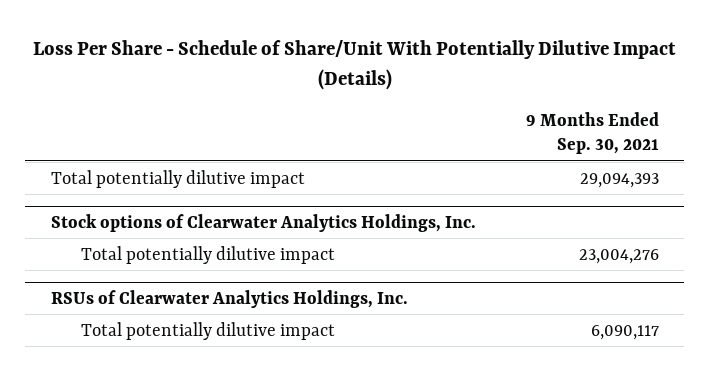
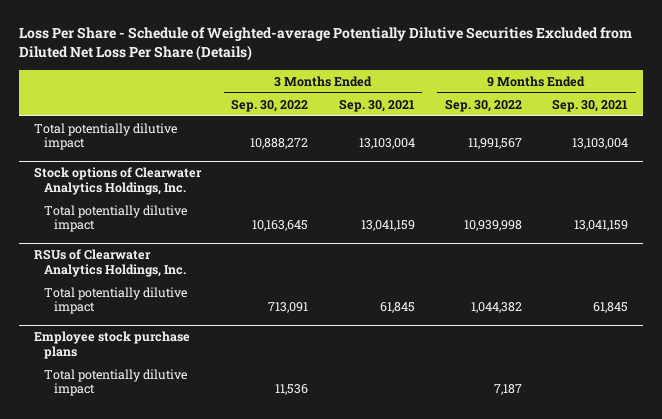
- Loss Per Share - Schedule of Share/Unit With Potentially Dilutive Impact (Details)
+ Loss Per Share - Schedule of Weighted-average Potentially Dilutive Securities Excluded from Diluted Net Loss Per Share (Details)
- | 9 Months Ended Sep. 30, 2021
+ | 3 Months Ended Sep. 30, 2022 | 3 Months Ended Sep. 30, 2021 | 9 Months Ended Sep. 30, 2022 | 9 Months Ended Sep. 30, 2021
- Total potentially dilutive impact | 29,094,393
+ Total potentially dilutive impact | 10,888,272 | 13,103,004 | 11,991,567 | 13,103,004
@ Stock options of Clearwater Analytics Holdings, Inc.
- Total potentially dilutive impact | 23,004,276
+ Total potentially dilutive impact | 10,163,645 | 13,041,159 | 10,939,998 | 13,041,159
@ RSUs of Clearwater Analytics Holdings, Inc.
- Total potentially dilutive impact | 6,090,117
+ Total potentially dilutive impact | 713,091 | 61,845 | 1,044,382 | 61,845
+ Employee stock purchase plans
+ Total potentially dilutive impact | 11,536 | | 7,187 |

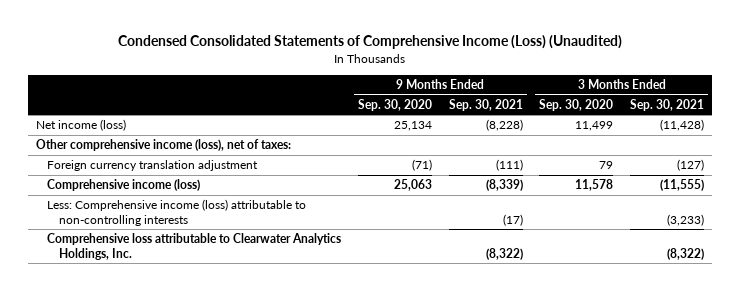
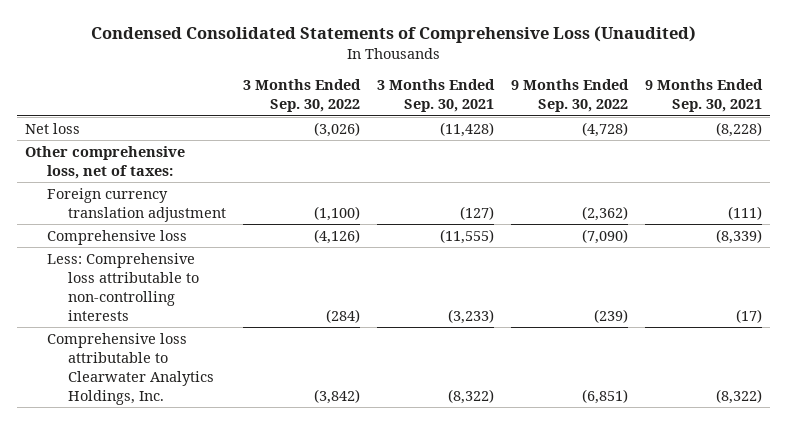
- Condensed Consolidated Statements of Comprehensive Income (Loss) (Unaudited)
+ Condensed Consolidated Statements of Comprehensive Loss (Unaudited)
- | 9 Months Ended Sep. 30, 2020 | 9 Months Ended Sep. 30, 2021 | 3 Months Ended Sep. 30, 2020 | 3 Months Ended Sep. 30, 2021
+ | 3 Months Ended Sep. 30, 2022 | 3 Months Ended Sep. 30, 2021 | 9 Months Ended Sep. 30, 2022 | 9 Months Ended Sep. 30, 2021
- Net income (loss) | 25,134 | (8,228) | 11,499 | (11,428)
- Other comprehensive income (loss), net of taxes:
+ Net loss | (3,026) | (11,428) | (4,728) | (8,228)
+ Other comprehensive loss, net of taxes:
- Comprehensive income (loss) | 25,063 | (8,339) | 11,578 | (11,555)
- Less: Comprehensive income (loss) attributable to non-controlling interests | | (17) | | (3,233)
+ Comprehensive loss | (4,126) | (11,555) | (7,090) | (8,339)
+ Less: Comprehensive loss attributable to non-controlling interests | (284) | (3,233) | (239) | (17)

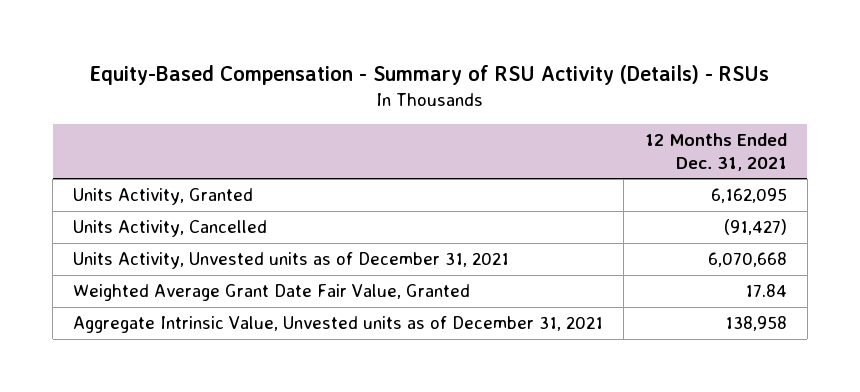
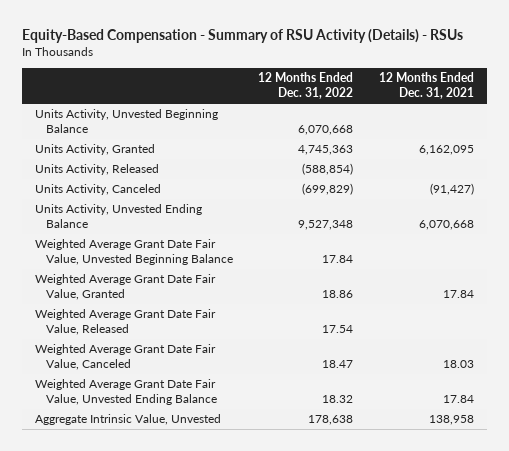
- | 12 Months Ended Dec. 31, 2021
+ | 12 Months Ended Dec. 31, 2022 | 12 Months Ended Dec. 31, 2021
+ Units Activity, Unvested Beginning Balance | 6,070,668 |
- Units Activity, Cancelled | (91,427)
- Units Activity, Unvested units as of December 31, 2021 | 6,070,668
+ Units Activity, Released | (588,854) |
+ Units Activity, Canceled | (699,829) | (91,427)
+ Units Activity, Unvested Ending Balance | 9,527,348 | 6,070,668
+ Weighted Average Grant Date Fair Value, Unvested Beginning Balance | 17.84 |
- Aggregate Intrinsic Value, Unvested units as of December 31, 2021 | 138,958
+ Weighted Average Grant Date Fair Value, Released | 17.54 |
+ Weighted Average Grant Date Fair Value, Canceled | 18.47 | 18.03
+ Weighted Average Grant Date Fair Value, Unvested Ending Balance | 18.32 | 17.84
+ Aggregate Intrinsic Value, Unvested | 178,638 | 138,958

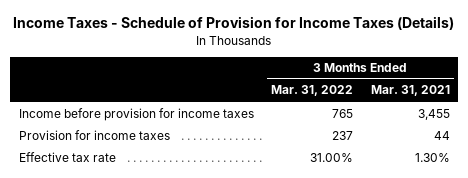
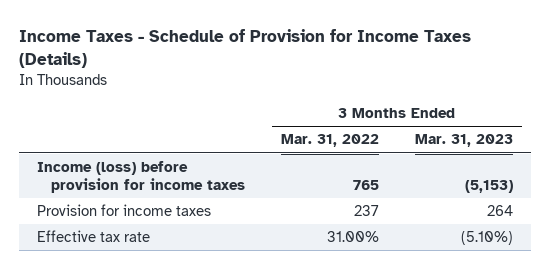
- | 3 Months Ended Mar. 31, 2022 | 3 Months Ended Mar. 31, 2021
+ | 3 Months Ended Mar. 31, 2022 | 3 Months Ended Mar. 31, 2023
- Income before provision for income taxes | 765 | 3,455
+ Income (loss) before provision for income taxes | 765 | (5,153)

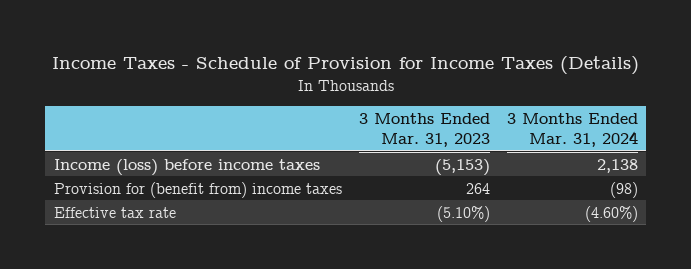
- | 3 Months Ended Mar. 31, 2022 | 3 Months Ended Mar. 31, 2023
+ | 3 Months Ended Mar. 31, 2023 | 3 Months Ended Mar. 31, 2024
- Income (loss) before provision for income taxes | 765 | (5,153)
- Provision for income taxes | 237 | 264
+ Income (loss) before income taxes | (5,153) | 2,138
+ Provision for (benefit from) income taxes | 264 | (98)

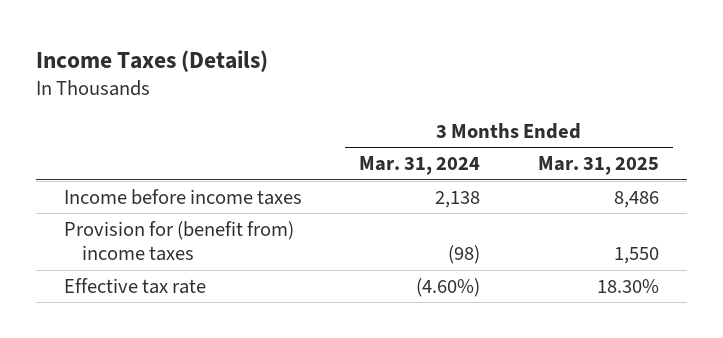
- Income Taxes - Schedule of Provision for Income Taxes (Details)
+ Income Taxes (Details)
- | 3 Months Ended Mar. 31, 2023 | 3 Months Ended Mar. 31, 2024
+ | 3 Months Ended Mar. 31, 2024 | 3 Months Ended Mar. 31, 2025
- Income (loss) before income taxes | (5,153) | 2,138
+ Income before income taxes | 2,138 | 8,486

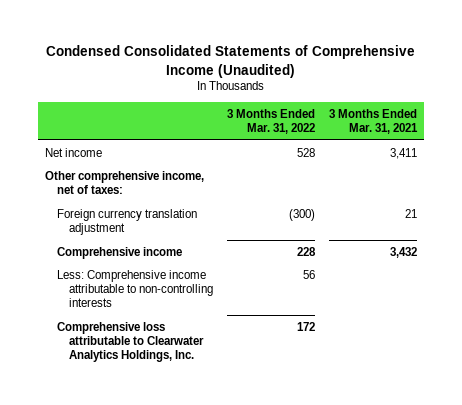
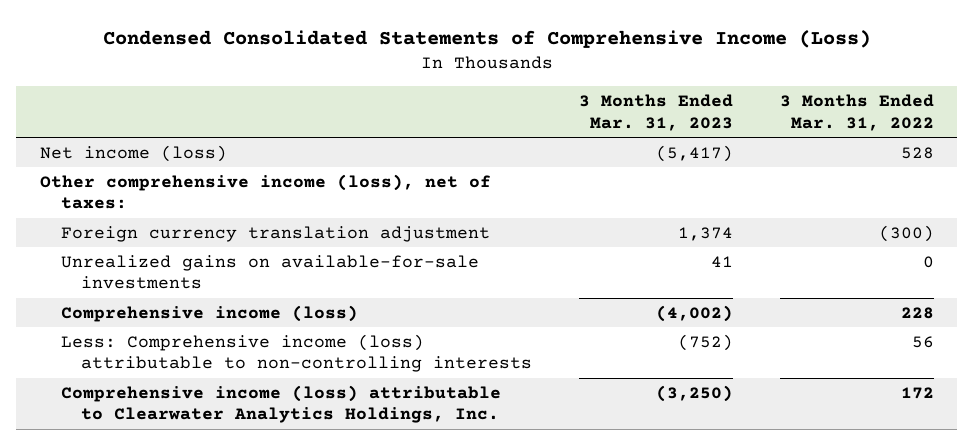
- Condensed Consolidated Statements of Comprehensive Income (Unaudited)
+ Condensed Consolidated Statements of Comprehensive Income (Loss)
- | 3 Months Ended Mar. 31, 2022 | 3 Months Ended Mar. 31, 2021
+ | 3 Months Ended Mar. 31, 2023 | 3 Months Ended Mar. 31, 2022
- Net income | 528 | 3,411
- Other comprehensive income, net of taxes:
+ Net income (loss) | (5,417) | 528
+ Other comprehensive income (loss), net of taxes:
- Comprehensive income | 228 | 3,432
- Less: Comprehensive income attributable to non-controlling interests | 56 |
- Comprehensive loss attributable to Clearwater Analytics Holdings, Inc. | 172 |
+ Unrealized gains on available-for-sale investments | 41 | 0
+ Comprehensive income (loss) | (4,002) | 228
+ Less: Comprehensive income (loss) attributable to non-controlling interests | (752) | 56
+ Comprehensive income (loss) attributable to Clearwater Analytics Holdings, Inc. | (3,250) | 172

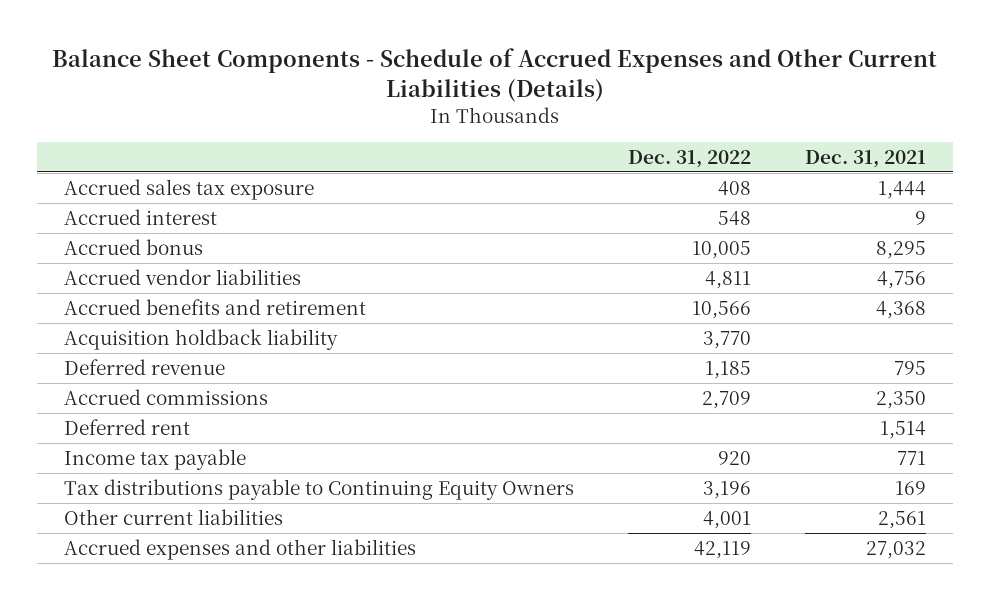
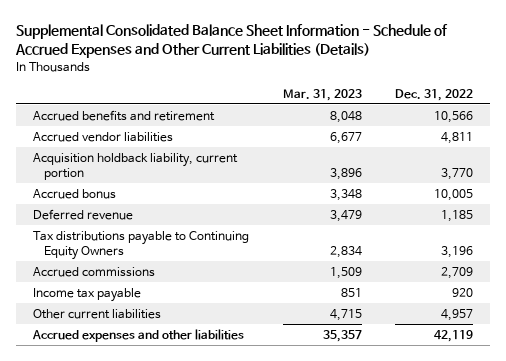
- Balance Sheet Components - Schedule of Accrued Expenses and Other Current Liabilities (Details)
+ Supplemental Consolidated Balance Sheet Information - Schedule of Accrued Expenses and Other Current Liabilities (Details)
- | Dec. 31, 2022 | Dec. 31, 2021
+ | Mar. 31, 2023 | Dec. 31, 2022
- Accrued sales tax exposure | 408 | 1,444
- Accrued interest | 548 | 9
- Acquisition holdback liability | 3,770 |
moved down: Accrued vendor liabilities | 6,677 | 4,811
+ Acquisition holdback liability, current portion | 3,896 | 3,770
moved down: Accrued bonus | 3,348 | 10,005
moved up: Tax distributions payable to Continuing Equity Owners | 2,834 | 3,196
- Deferred rent | | 1,514
- Other current liabilities | 4,001 | 2,561
+ Other current liabilities | 4,715 | 4,957

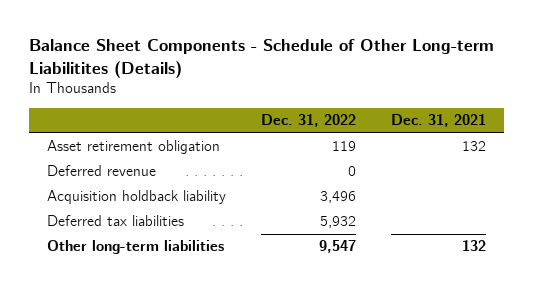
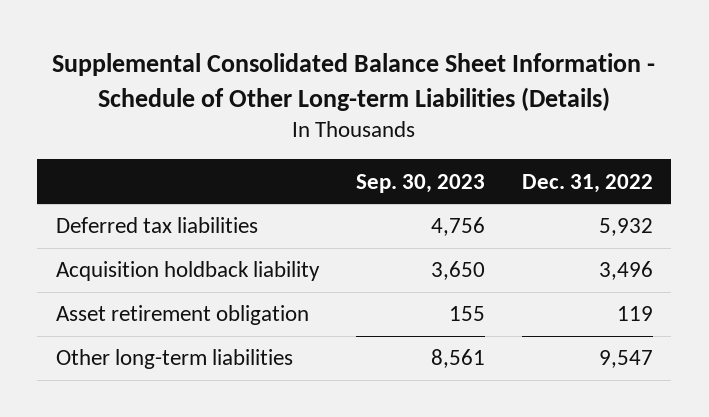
- Balance Sheet Components - Schedule of Other Long-term Liabilitites (Details)
+ Supplemental Consolidated Balance Sheet Information - Schedule of Other Long-term Liabilities (Details)
- | Dec. 31, 2022 | Dec. 31, 2021
+ | Sep. 30, 2023 | Dec. 31, 2022
- Deferred revenue | 0 |
moved down: Acquisition holdback liability | 3,650 | 3,496
moved down: Asset retirement obligation | 155 | 119

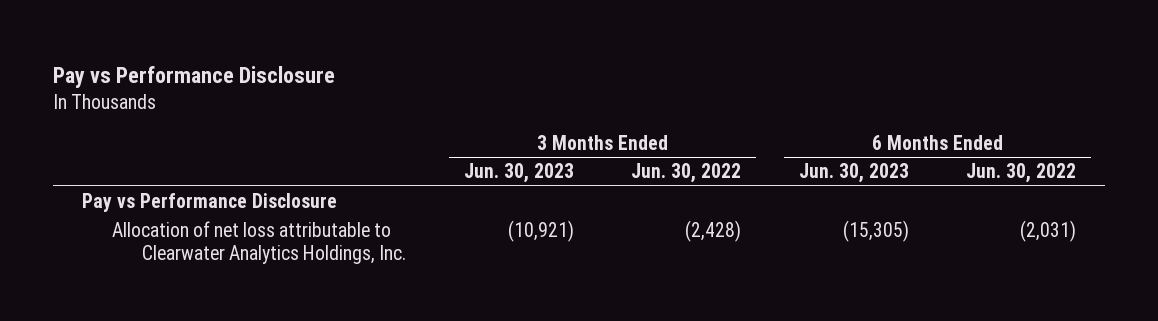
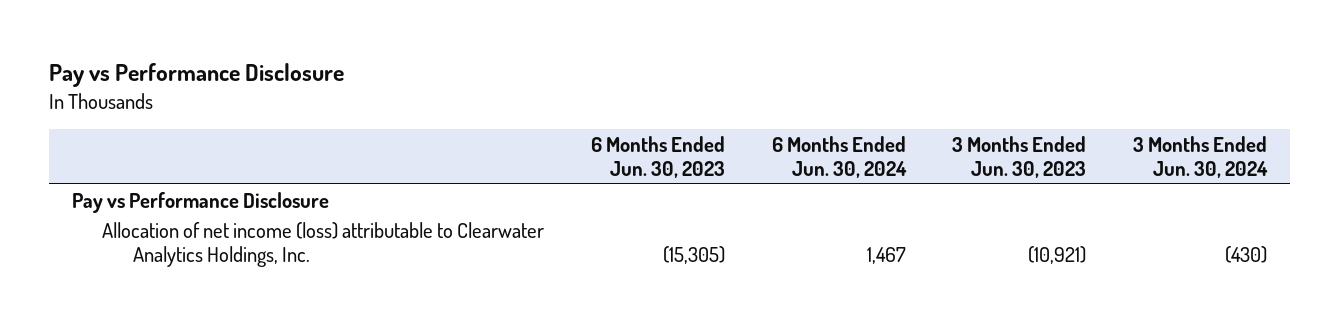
- | 3 Months Ended Jun. 30, 2023 | 3 Months Ended Jun. 30, 2022 | 6 Months Ended Jun. 30, 2023 | 6 Months Ended Jun. 30, 2022
+ | 6 Months Ended Jun. 30, 2023 | 6 Months Ended Jun. 30, 2024 | 3 Months Ended Jun. 30, 2023 | 3 Months Ended Jun. 30, 2024
- Allocation of net loss attributable to Clearwater Analytics Holdings, Inc. | (10,921) | (2,428) | (15,305) | (2,031)
+ Allocation of net income (loss) attributable to Clearwater Analytics Holdings, Inc. | (15,305) | 1,467 | (10,921) | (430)

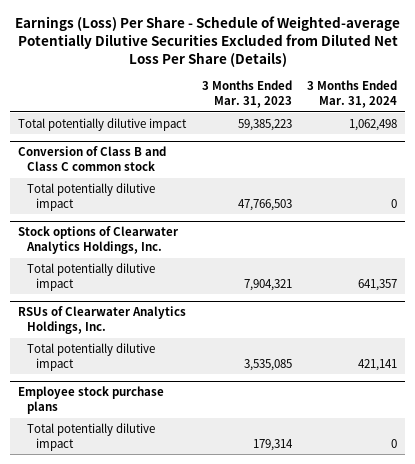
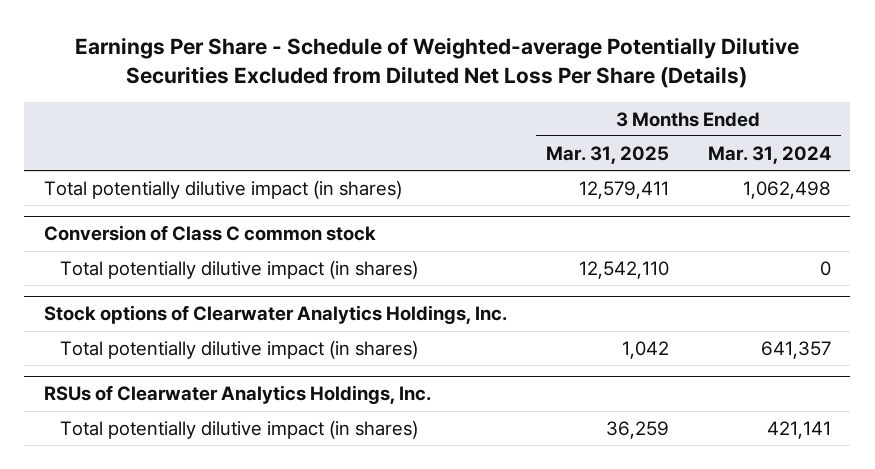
- Earnings (Loss) Per Share - Schedule of Weighted-average Potentially Dilutive Securities Excluded from Diluted Net Loss Per Share (Details)
+ Earnings Per Share - Schedule of Weighted-average Potentially Dilutive Securities Excluded from Diluted Net Loss Per Share (Details)
- | 3 Months Ended Mar. 31, 2023 | 3 Months Ended Mar. 31, 2024
+ | 3 Months Ended Mar. 31, 2025 | 3 Months Ended Mar. 31, 2024
- Total potentially dilutive impact | 59,385,223 | 1,062,498
- Conversion of Class B and Class C common stock
- Total potentially dilutive impact | 47,766,503 | 0
+ Total potentially dilutive impact (in shares) | 12,579,411 | 1,062,498
+ Conversion of Class C common stock
+ Total potentially dilutive impact (in shares) | 12,542,110 | 0
@ Stock options of Clearwater Analytics Holdings, Inc.
- Total potentially dilutive impact | 7,904,321 | 641,357
+ Total potentially dilutive impact (in shares) | 1,042 | 641,357
@ RSUs of Clearwater Analytics Holdings, Inc.
- Total potentially dilutive impact | 3,535,085 | 421,141
- Employee stock purchase plans
- Total potentially dilutive impact | 179,314 | 0
@ RSUs of Clearwater Analytics Holdings, Inc.
+ Total potentially dilutive impact (in shares) | 36,259 | 421,141

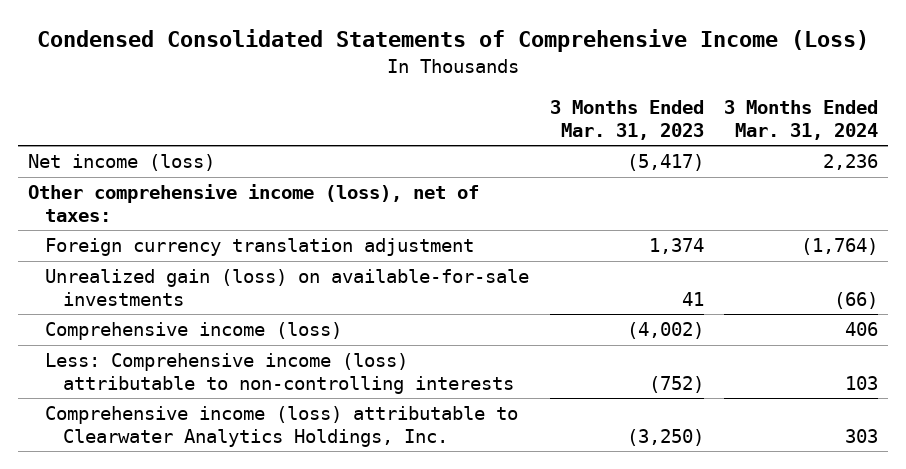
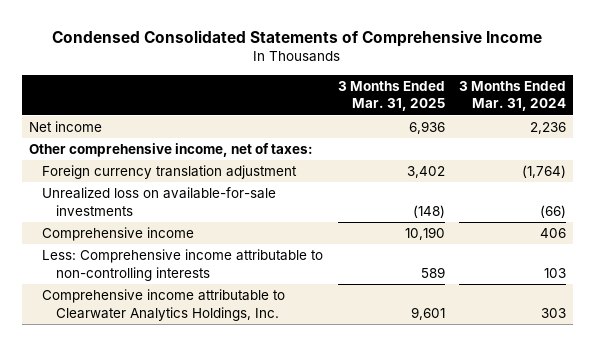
- Condensed Consolidated Statements of Comprehensive Income (Loss)
+ Condensed Consolidated Statements of Comprehensive Income
- | 3 Months Ended Mar. 31, 2023 | 3 Months Ended Mar. 31, 2024
+ | 3 Months Ended Mar. 31, 2025 | 3 Months Ended Mar. 31, 2024
- Net income (loss) | (5,417) | 2,236
- Other comprehensive income (loss), net of taxes:
+ Net income | 6,936 | 2,236
+ Other comprehensive income, net of taxes:
- Unrealized gain (loss) on available-for-sale investments | 41 | (66)
- Comprehensive income (loss) | (4,002) | 406
- Less: Comprehensive income (loss) attributable to non-controlling interests | (752) | 103
- Comprehensive income (loss) attributable to Clearwater Analytics Holdings, Inc. | (3,250) | 303
+ Unrealized loss on available-for-sale investments | (148) | (66)
+ Comprehensive income | 10,190 | 406
+ Less: Comprehensive income attributable to non-controlling interests | 589 | 103
+ Comprehensive income attributable to Clearwater Analytics Holdings, Inc. | 9,601 | 303

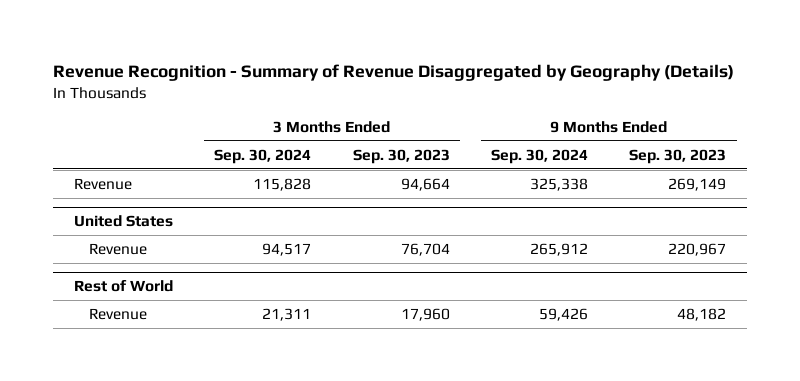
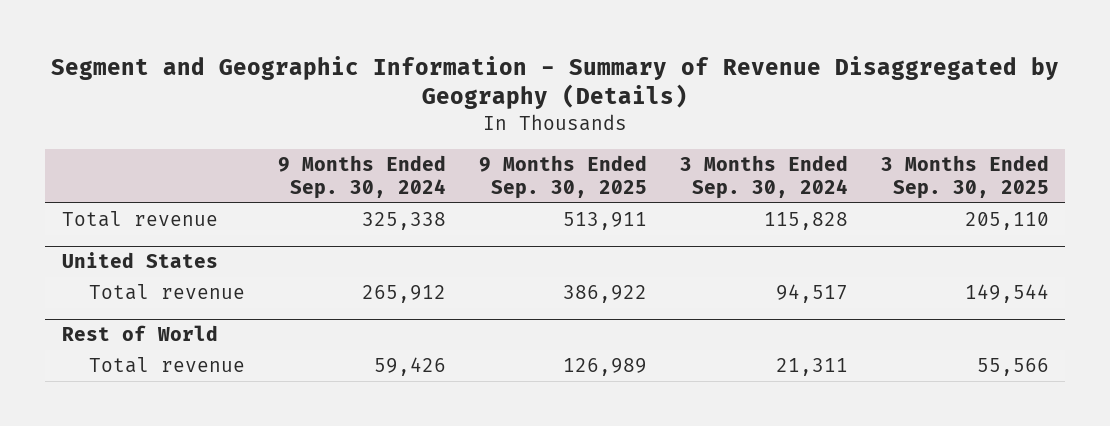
- Revenue Recognition - Summary of Revenue Disaggregated by Geography (Details)
+ Segment and Geographic Information - Summary of Revenue Disaggregated by Geography (Details)
- | 3 Months Ended Sep. 30, 2024 | 3 Months Ended Sep. 30, 2023 | 9 Months Ended Sep. 30, 2024 | 9 Months Ended Sep. 30, 2023
+ | 9 Months Ended Sep. 30, 2024 | 9 Months Ended Sep. 30, 2025 | 3 Months Ended Sep. 30, 2024 | 3 Months Ended Sep. 30, 2025
- Revenue | 115,828 | 94,664 | 325,338 | 269,149
+ Total revenue | 325,338 | 513,911 | 115,828 | 205,110
@ United States
- Revenue | 94,517 | 76,704 | 265,912 | 220,967
+ Total revenue | 265,912 | 386,922 | 94,517 | 149,544
@ Rest of World
- Revenue | 21,311 | 17,960 | 59,426 | 48,182
+ Total revenue | 59,426 | 126,989 | 21,311 | 55,566

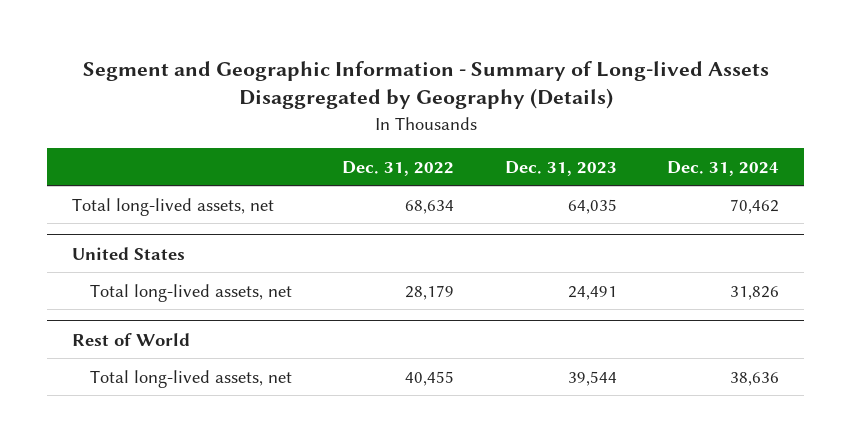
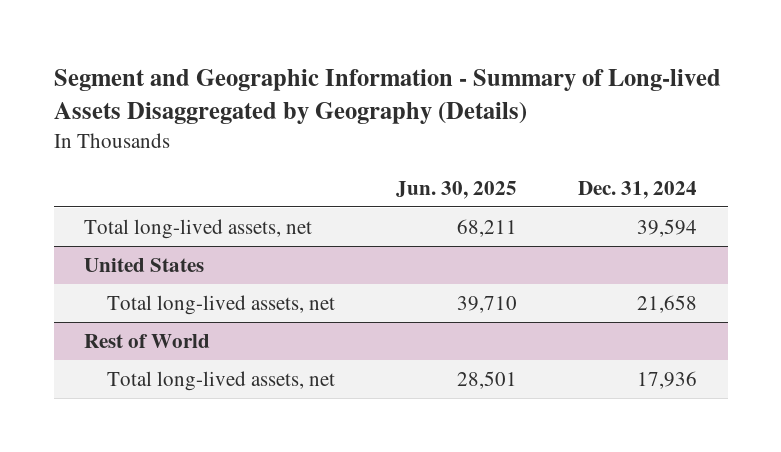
- | Dec. 31, 2022 | Dec. 31, 2023 | Dec. 31, 2024
+ | Jun. 30, 2025 | Dec. 31, 2024
- Total long-lived assets, net | 68,634 | 64,035 | 70,462
+ Total long-lived assets, net | 68,211 | 39,594
@ United States
- Total long-lived assets, net | 28,179 | 24,491 | 31,826
+ Total long-lived assets, net | 39,710 | 21,658
@ Rest of World
- Total long-lived assets, net | 40,455 | 39,544 | 38,636
+ Total long-lived assets, net | 28,501 | 17,936

